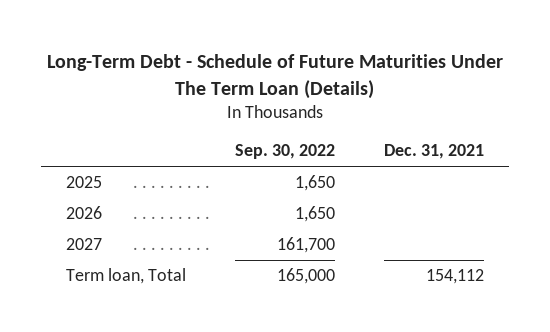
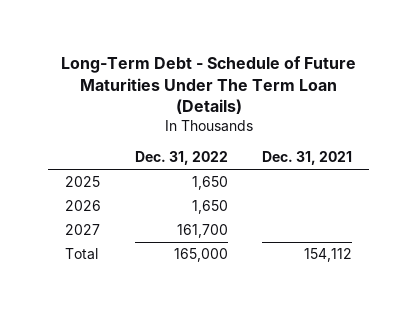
- | Sep. 30, 2022 | Dec. 31, 2021
+ | Dec. 31, 2022 | Dec. 31, 2021
- Term loan, Total | 165,000 | 154,112
+ Total | 165,000 | 154,112

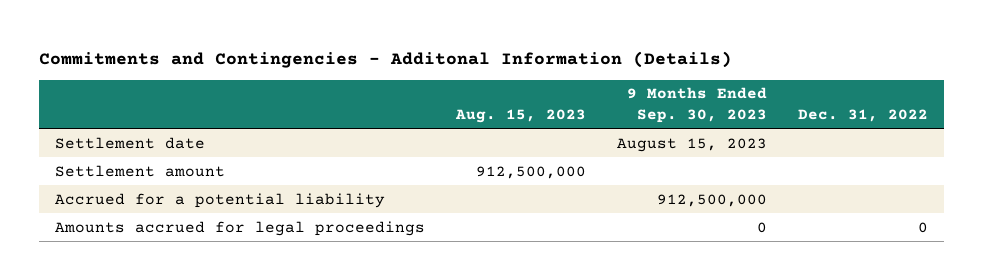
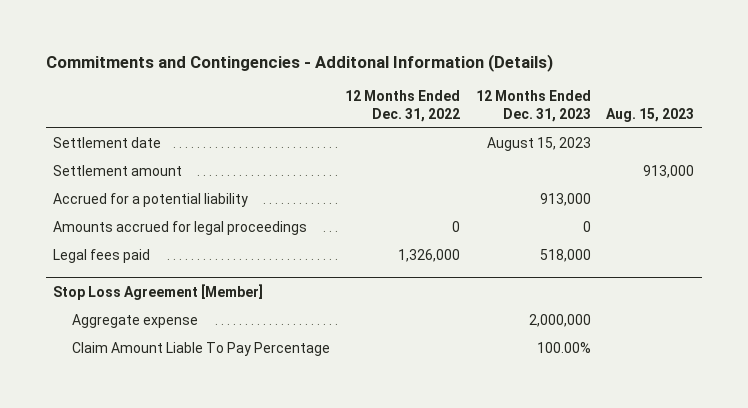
- | Aug. 15, 2023 | 9 Months Ended Sep. 30, 2023 | Dec. 31, 2022
+ | 12 Months Ended Dec. 31, 2022 | 12 Months Ended Dec. 31, 2023 | Aug. 15, 2023
- Settlement amount | 912,500,000 | |
+ Settlement amount | | | 913,000
+ Legal fees paid | 1,326,000 | 518,000 |
+ Stop Loss Agreement [Member]
+ Aggregate expense | | 2,000,000 |
+ Claim Amount Liable To Pay Percentage | | 100.00% |

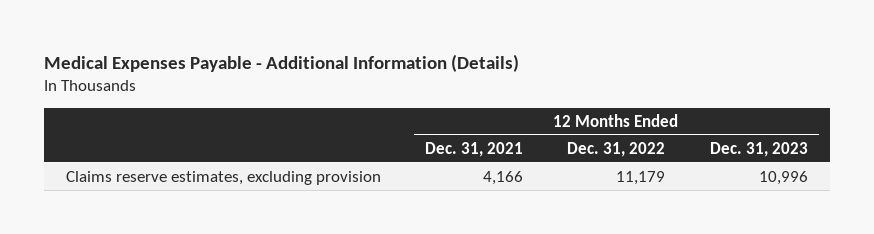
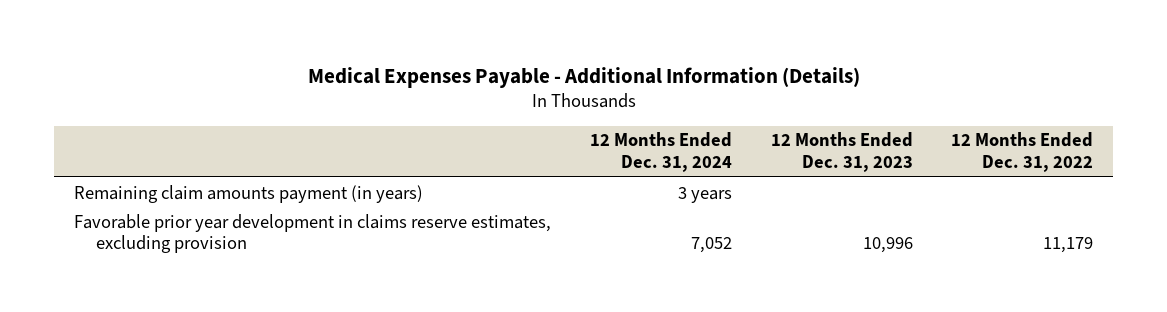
- | 12 Months Ended Dec. 31, 2021 | 12 Months Ended Dec. 31, 2022 | 12 Months Ended Dec. 31, 2023
+ | 12 Months Ended Dec. 31, 2024 | 12 Months Ended Dec. 31, 2023 | 12 Months Ended Dec. 31, 2022
- Claims reserve estimates, excluding provision | 4,166 | 11,179 | 10,996
+ Remaining claim amounts payment (in years) | 3 years | |
+ Favorable prior year development in claims reserve estimates, excluding provision | 7,052 | 10,996 | 11,179

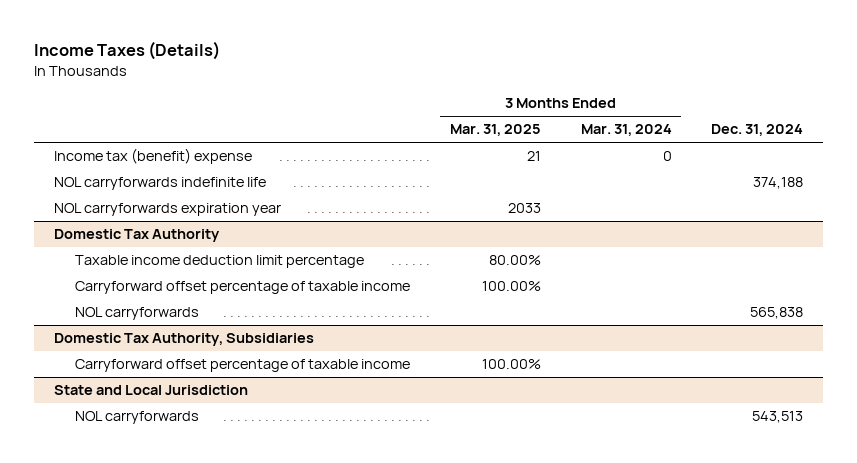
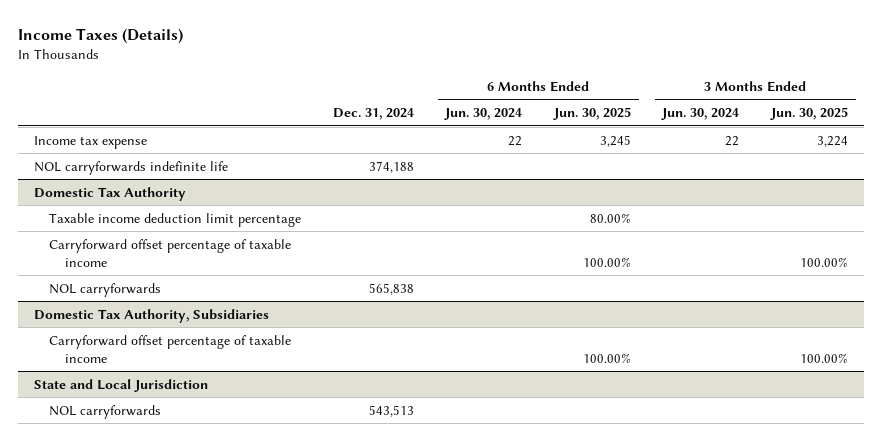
- | 3 Months Ended Mar. 31, 2025 | 3 Months Ended Mar. 31, 2024 | Dec. 31, 2024
+ | Dec. 31, 2024 | 6 Months Ended Jun. 30, 2024 | 6 Months Ended Jun. 30, 2025 | 3 Months Ended Jun. 30, 2024 | 3 Months Ended Jun. 30, 2025
- Income tax (benefit) expense | 21 | 0 |
+ Income tax expense | | 22 | 3,245 | 22 | 3,224
- NOL carryforwards expiration year | 2033 | |

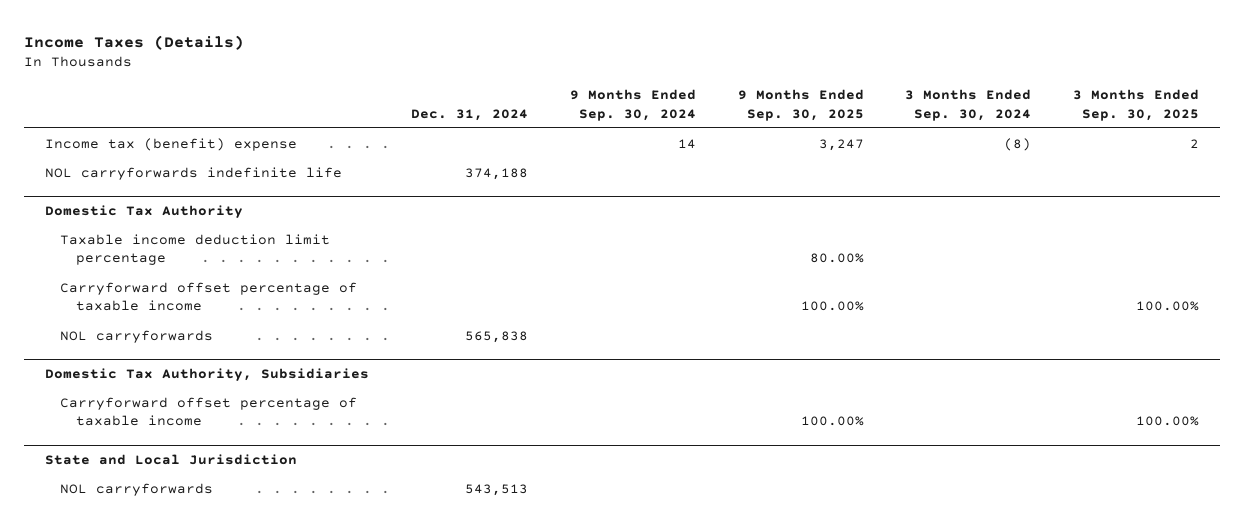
- | Dec. 31, 2024 | 6 Months Ended Jun. 30, 2024 | 6 Months Ended Jun. 30, 2025 | 3 Months Ended Jun. 30, 2024 | 3 Months Ended Jun. 30, 2025
+ | Dec. 31, 2024 | 9 Months Ended Sep. 30, 2024 | 9 Months Ended Sep. 30, 2025 | 3 Months Ended Sep. 30, 2024 | 3 Months Ended Sep. 30, 2025
- Income tax expense | | 22 | 3,245 | 22 | 3,224
+ Income tax (benefit) expense | | 14 | 3,247 | (8) | 2

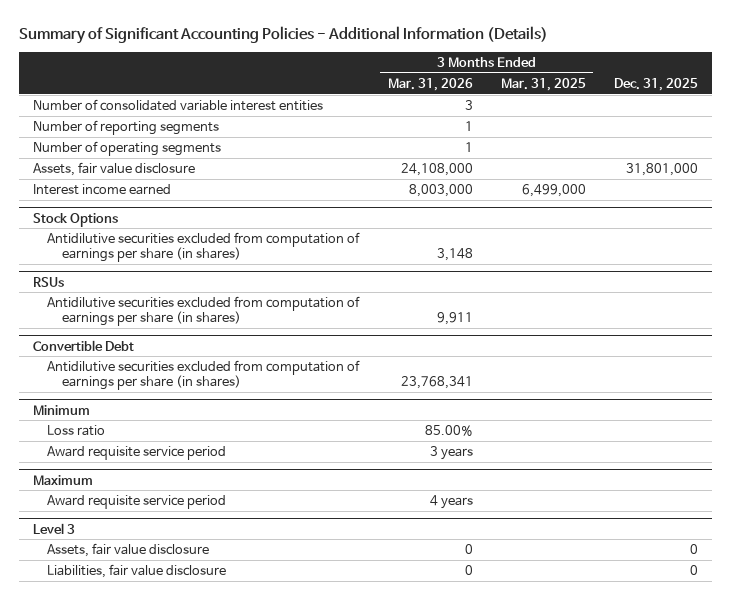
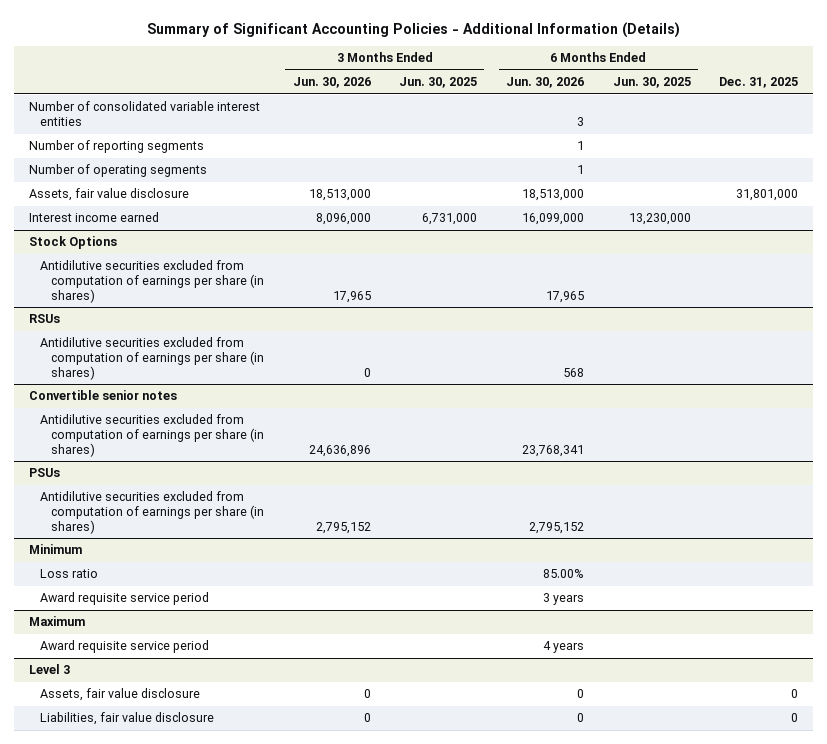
- | 3 Months Ended Mar. 31, 2026 | 3 Months Ended Mar. 31, 2025 | Dec. 31, 2025
+ | 3 Months Ended Jun. 30, 2026 | 3 Months Ended Jun. 30, 2025 | 6 Months Ended Jun. 30, 2026 | 6 Months Ended Jun. 30, 2025 | Dec. 31, 2025
- Convertible Debt
+ Convertible senior notes
+ PSUs
+ Antidilutive securities excluded from computation of earnings per share (in shares) | 2,795,152 | | 2,795,152 | |

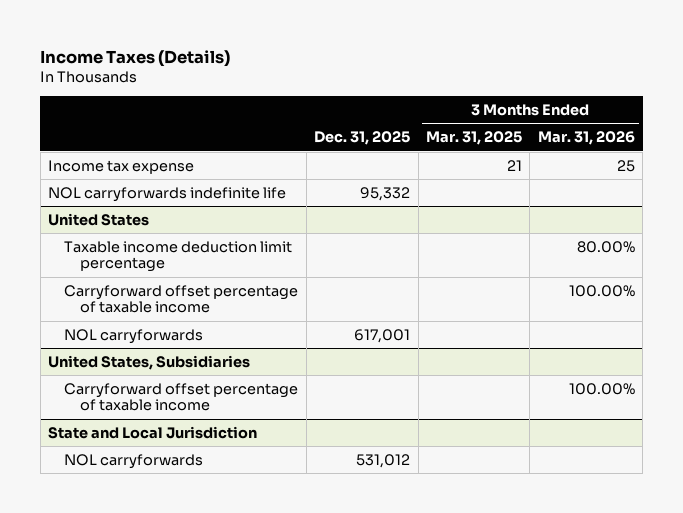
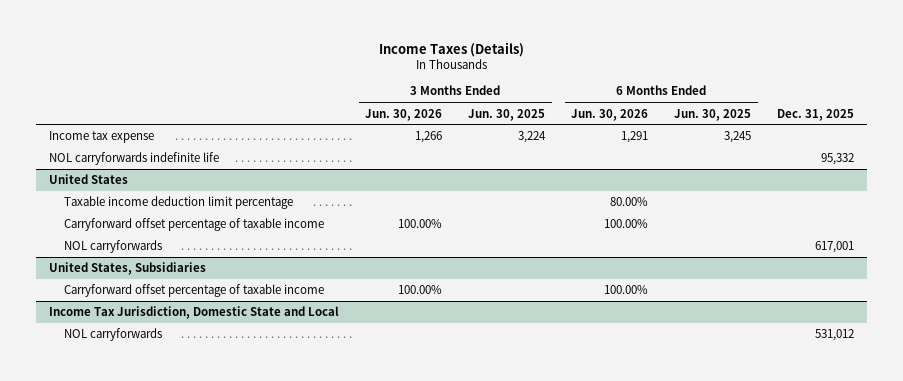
- | Dec. 31, 2025 | 3 Months Ended Mar. 31, 2025 | 3 Months Ended Mar. 31, 2026
+ | 3 Months Ended Jun. 30, 2026 | 3 Months Ended Jun. 30, 2025 | 6 Months Ended Jun. 30, 2026 | 6 Months Ended Jun. 30, 2025 | Dec. 31, 2025
- State and Local Jurisdiction
+ Income Tax Jurisdiction, Domestic State and Local

